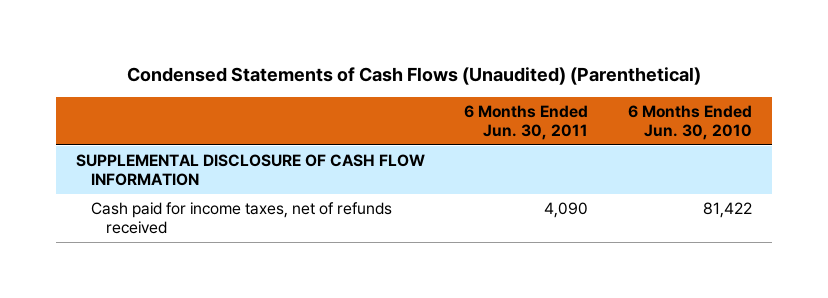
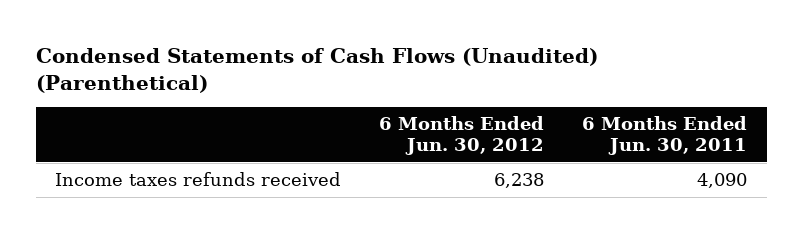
- | 6 Months Ended Jun. 30, 2011 | 6 Months Ended Jun. 30, 2010
+ | 6 Months Ended Jun. 30, 2012 | 6 Months Ended Jun. 30, 2011
- SUPPLEMENTAL DISCLOSURE OF CASH FLOW INFORMATION
- Cash paid for income taxes, net of refunds received | 4,090 | 81,422
+ Income taxes refunds received | 6,238 | 4,090

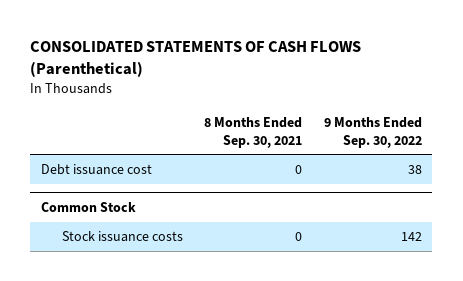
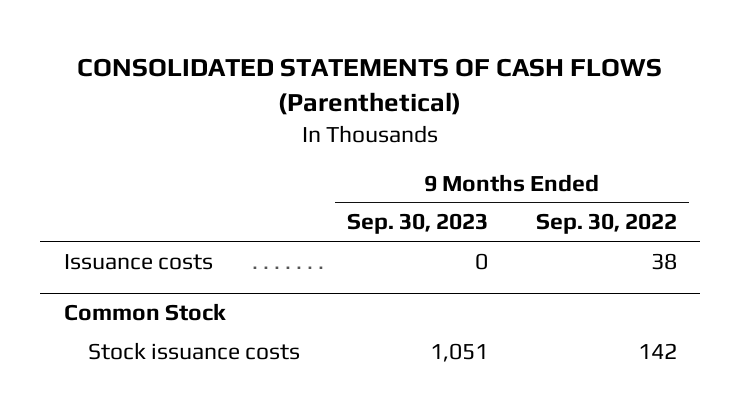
- | 8 Months Ended Sep. 30, 2021 | 9 Months Ended Sep. 30, 2022
+ | 9 Months Ended Sep. 30, 2023 | 9 Months Ended Sep. 30, 2022
- Debt issuance cost | 0 | 38
+ Issuance costs | 0 | 38

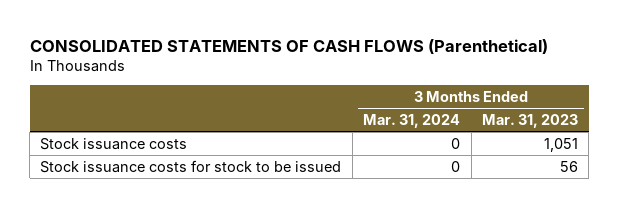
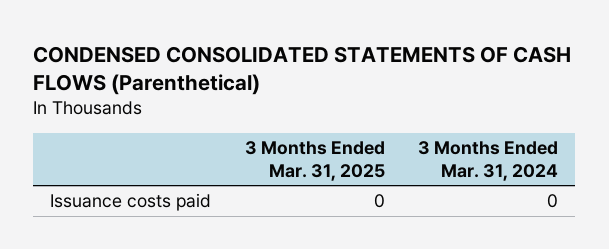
- CONSOLIDATED STATEMENTS OF CASH FLOWS (Parenthetical)
+ CONDENSED CONSOLIDATED STATEMENTS OF CASH FLOWS (Parenthetical)
- | 3 Months Ended Mar. 31, 2024 | 3 Months Ended Mar. 31, 2023
+ | 3 Months Ended Mar. 31, 2025 | 3 Months Ended Mar. 31, 2024
- Stock issuance costs | 0 | 1,051
- Stock issuance costs for stock to be issued | 0 | 56
+ Issuance costs paid | 0 | 0

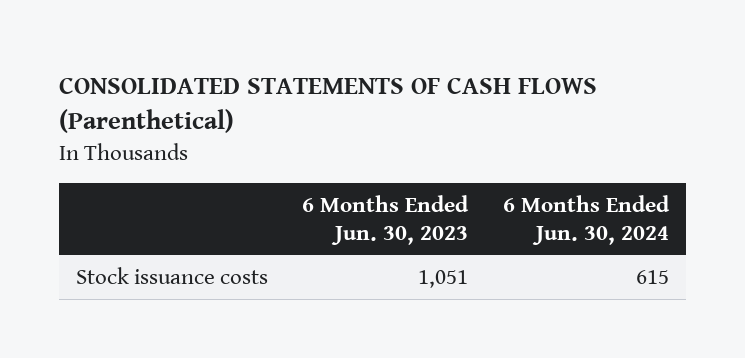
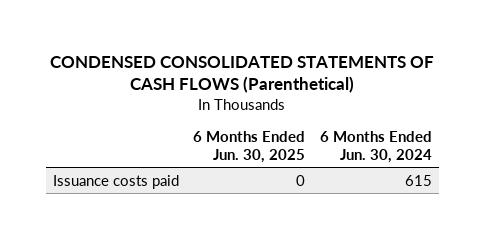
- CONSOLIDATED STATEMENTS OF CASH FLOWS (Parenthetical)
+ CONDENSED CONSOLIDATED STATEMENTS OF CASH FLOWS (Parenthetical)
- | 6 Months Ended Jun. 30, 2023 | 6 Months Ended Jun. 30, 2024
+ | 6 Months Ended Jun. 30, 2025 | 6 Months Ended Jun. 30, 2024
- Stock issuance costs | 1,051 | 615
+ Issuance costs paid | 0 | 615

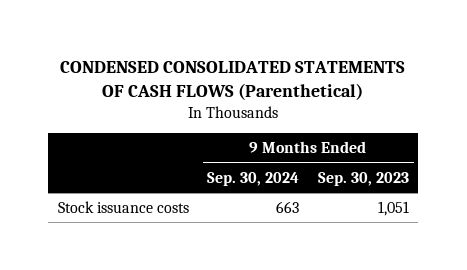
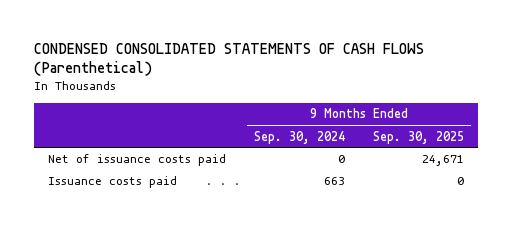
- | 9 Months Ended Sep. 30, 2024 | 9 Months Ended Sep. 30, 2023
+ | 9 Months Ended Sep. 30, 2024 | 9 Months Ended Sep. 30, 2025
- Stock issuance costs | 663 | 1,051
+ Net of issuance costs paid | 0 | 24,671
+ Issuance costs paid | 663 | 0

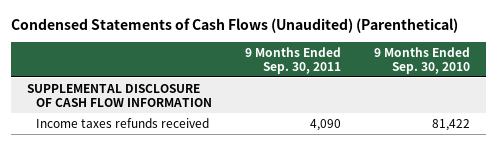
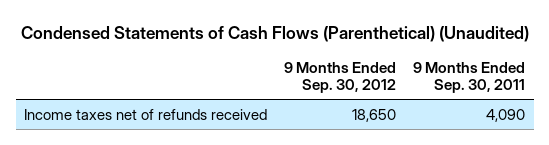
- Condensed Statements of Cash Flows (Unaudited) (Parenthetical)
+ Condensed Statements of Cash Flows (Parenthetical) (Unaudited)
- | 9 Months Ended Sep. 30, 2011 | 9 Months Ended Sep. 30, 2010
+ | 9 Months Ended Sep. 30, 2012 | 9 Months Ended Sep. 30, 2011
- SUPPLEMENTAL DISCLOSURE OF CASH FLOW INFORMATION
- Income taxes refunds received | 4,090 | 81,422
+ Income taxes net of refunds received | 18,650 | 4,090

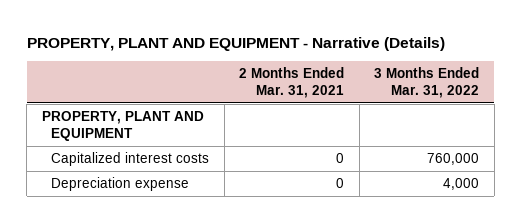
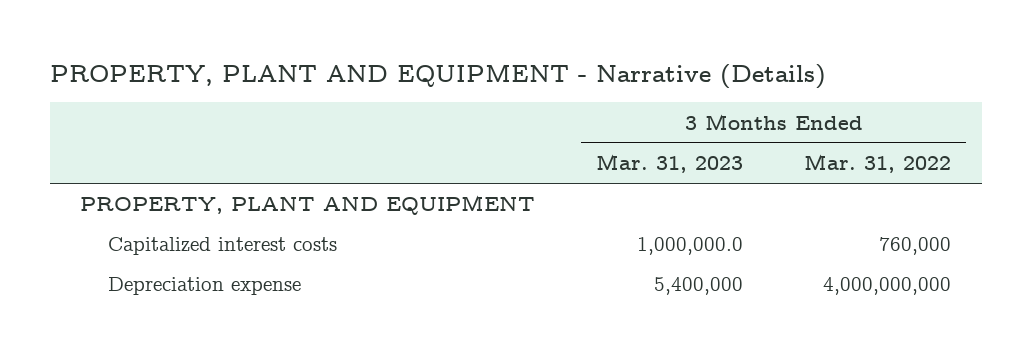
- | 2 Months Ended Mar. 31, 2021 | 3 Months Ended Mar. 31, 2022
+ | 3 Months Ended Mar. 31, 2023 | 3 Months Ended Mar. 31, 2022
- Depreciation expense | 0 | 4,000
+ Depreciation expense | 5,400,000 | 4,000,000,000

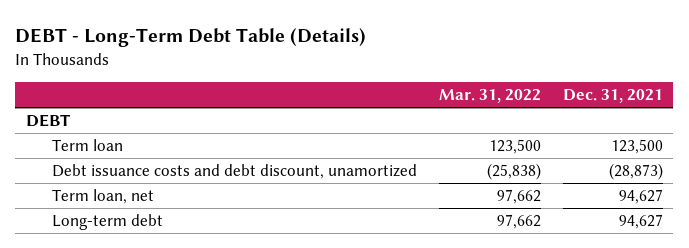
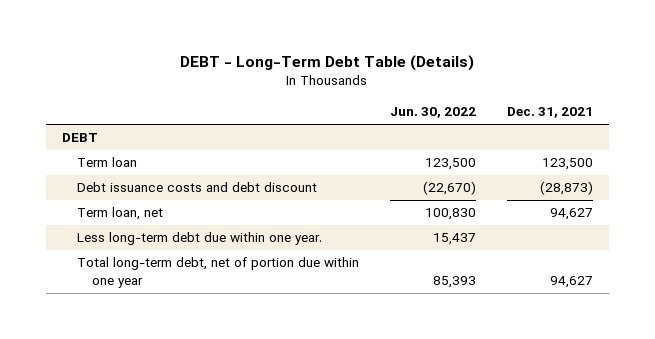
- | Mar. 31, 2022 | Dec. 31, 2021
+ | Jun. 30, 2022 | Dec. 31, 2021
- Debt issuance costs and debt discount, unamortized | (25,838) | (28,873)
+ Debt issuance costs and debt discount | (22,670) | (28,873)
- Long-term debt | 97,662 | 94,627
+ Less long-term debt due within one year. | 15,437 |
+ Total long-term debt, net of portion due within one year | 85,393 | 94,627

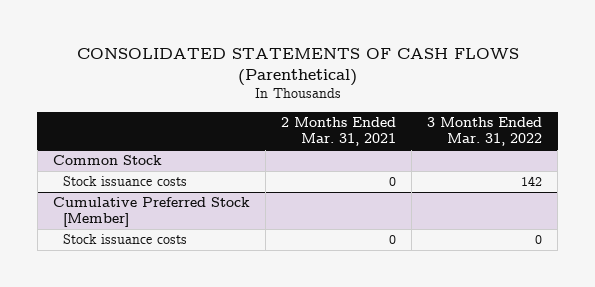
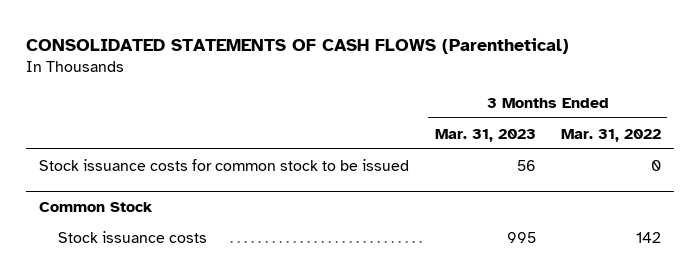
- | 2 Months Ended Mar. 31, 2021 | 3 Months Ended Mar. 31, 2022
+ | 3 Months Ended Mar. 31, 2023 | 3 Months Ended Mar. 31, 2022
+ Stock issuance costs for common stock to be issued | 56 | 0
- Cumulative Preferred Stock [Member]
- Stock issuance costs | 0 | 0

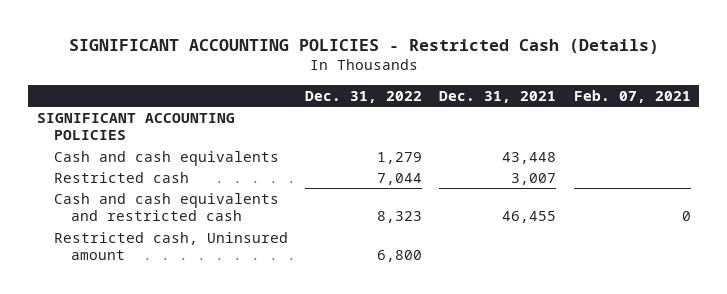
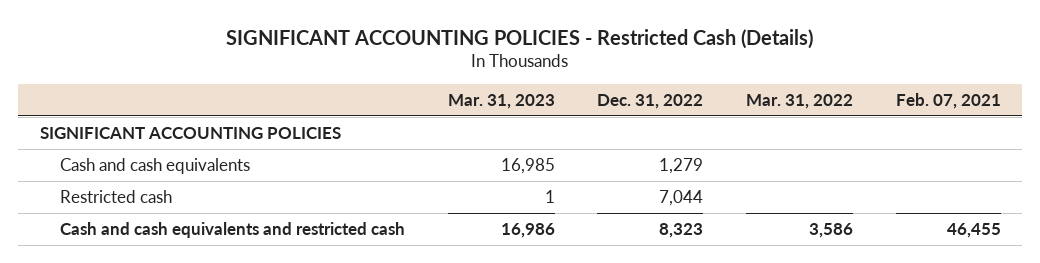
- | Dec. 31, 2022 | Dec. 31, 2021 | Feb. 07, 2021
+ | Mar. 31, 2023 | Dec. 31, 2022 | Mar. 31, 2022 | Feb. 07, 2021
- Cash and cash equivalents and restricted cash | 8,323 | 46,455 | 0
- Restricted cash, Uninsured amount | 6,800 | |
+ Cash and cash equivalents and restricted cash | 16,986 | 8,323 | 3,586 | 46,455

